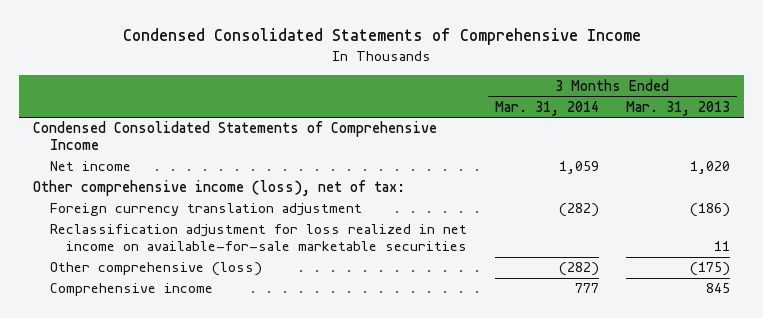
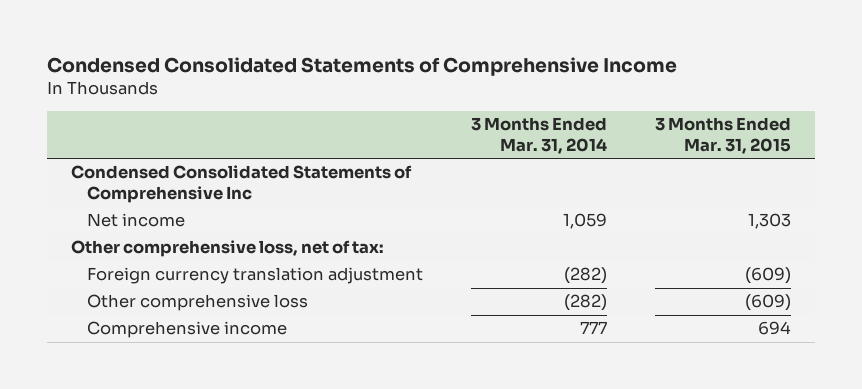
- | 3 Months Ended Mar. 31, 2014 | 3 Months Ended Mar. 31, 2013
+ | 3 Months Ended Mar. 31, 2014 | 3 Months Ended Mar. 31, 2015
- Condensed Consolidated Statements of Comprehensive Income
+ Condensed Consolidated Statements of Comprehensive Inc
- Other comprehensive income (loss), net of tax:
+ Other comprehensive loss, net of tax:
- Reclassification adjustment for loss realized in net income on available-for-sale marketable securities | | 11
- Other comprehensive (loss) | (282) | (175)
+ Other comprehensive loss | (282) | (609)

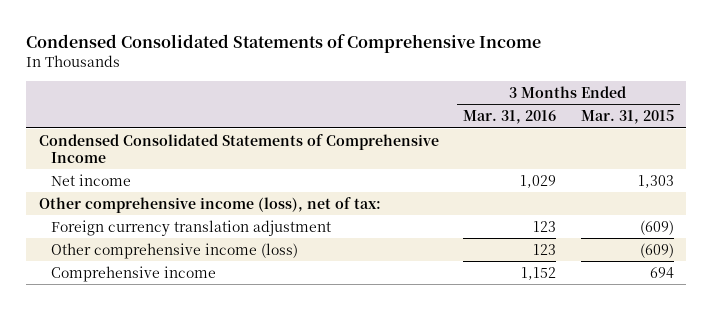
- | 3 Months Ended Mar. 31, 2014 | 3 Months Ended Mar. 31, 2015
+ | 3 Months Ended Mar. 31, 2016 | 3 Months Ended Mar. 31, 2015
- Condensed Consolidated Statements of Comprehensive Inc
+ Condensed Consolidated Statements of Comprehensive Income
- Other comprehensive loss, net of tax:
+ Other comprehensive income (loss), net of tax:
- Other comprehensive loss | (282) | (609)
+ Other comprehensive income (loss) | 123 | (609)

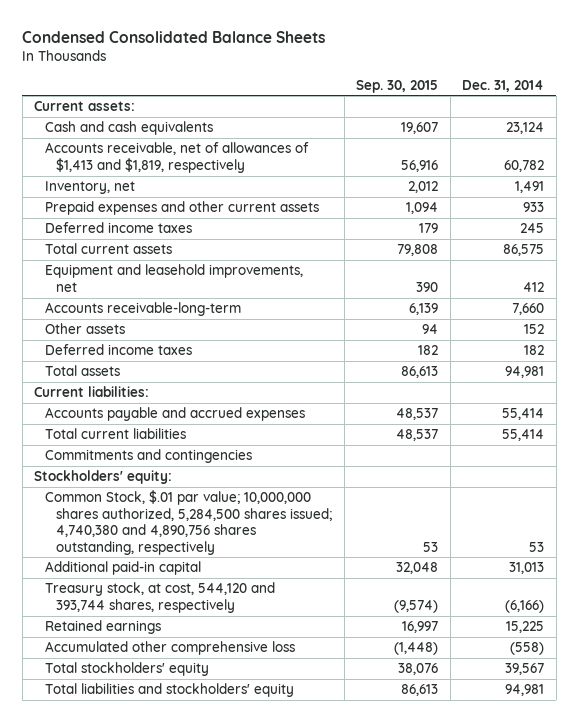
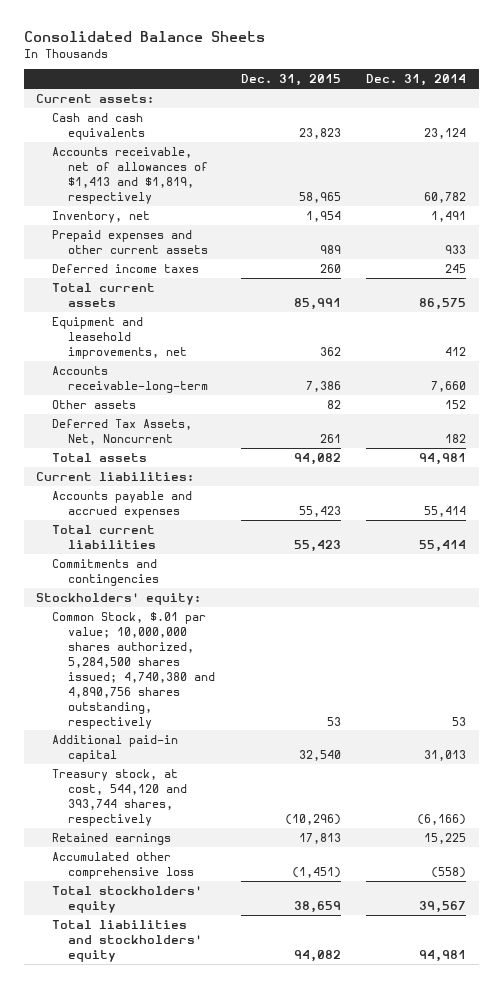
- Condensed Consolidated Balance Sheets
+ Consolidated Balance Sheets
- | Sep. 30, 2015 | Dec. 31, 2014
+ | Dec. 31, 2015 | Dec. 31, 2014
- Deferred income taxes | 182 | 182
+ Deferred Tax Assets, Net, Noncurrent | 261 | 182

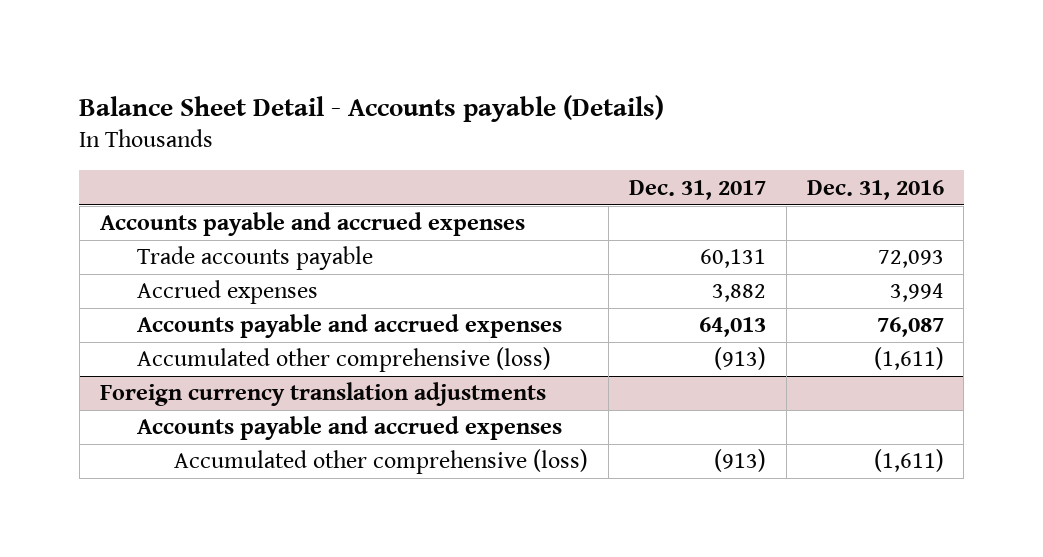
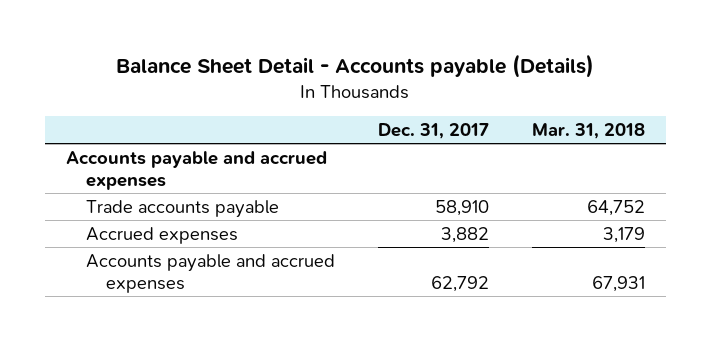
- | Dec. 31, 2017 | Dec. 31, 2016
+ | Dec. 31, 2017 | Mar. 31, 2018
- Trade accounts payable | 60,131 | 72,093
+ Trade accounts payable | 58,910 | 64,752
- Accounts payable and accrued expenses | 64,013 | 76,087
- Accumulated other comprehensive (loss) | (913) | (1,611)
- Foreign currency translation adjustments
- Accounts payable and accrued expenses
- Accumulated other comprehensive (loss) | (913) | (1,611)
+ Accounts payable and accrued expenses | 62,792 | 67,931

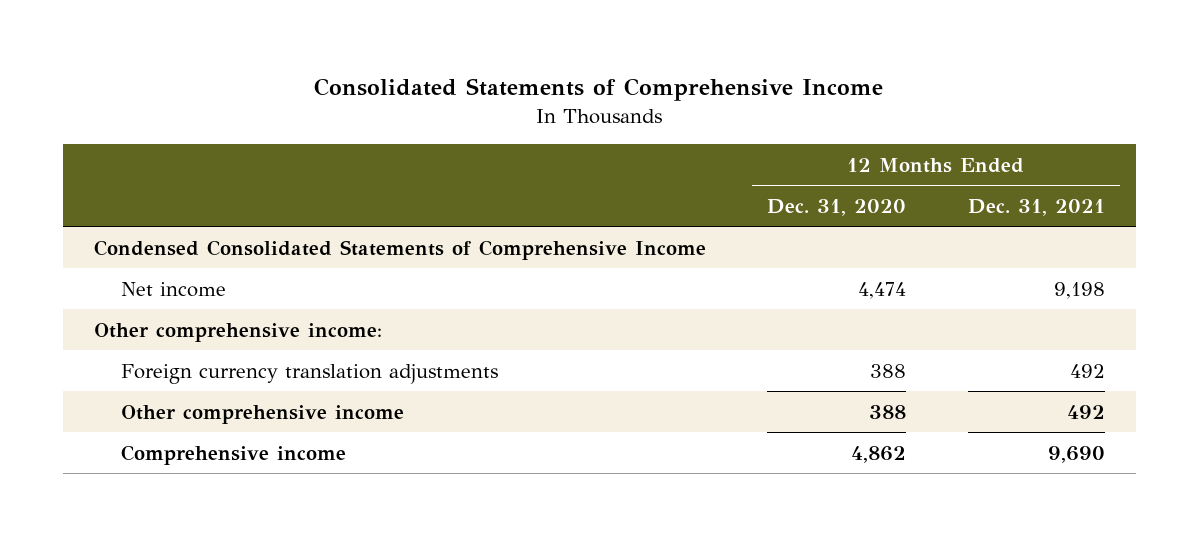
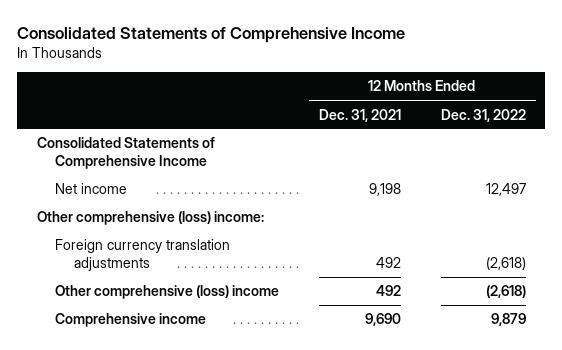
- | 12 Months Ended Dec. 31, 2020 | 12 Months Ended Dec. 31, 2021
+ | 12 Months Ended Dec. 31, 2021 | 12 Months Ended Dec. 31, 2022
- Condensed Consolidated Statements of Comprehensive Income
+ Consolidated Statements of Comprehensive Income
- Other comprehensive income:
+ Other comprehensive (loss) income:
- Other comprehensive income | 388 | 492
+ Other comprehensive (loss) income | 492 | (2,618)

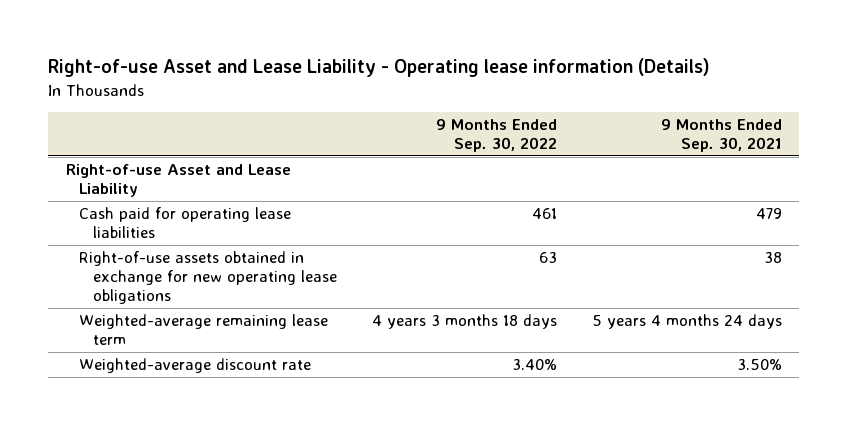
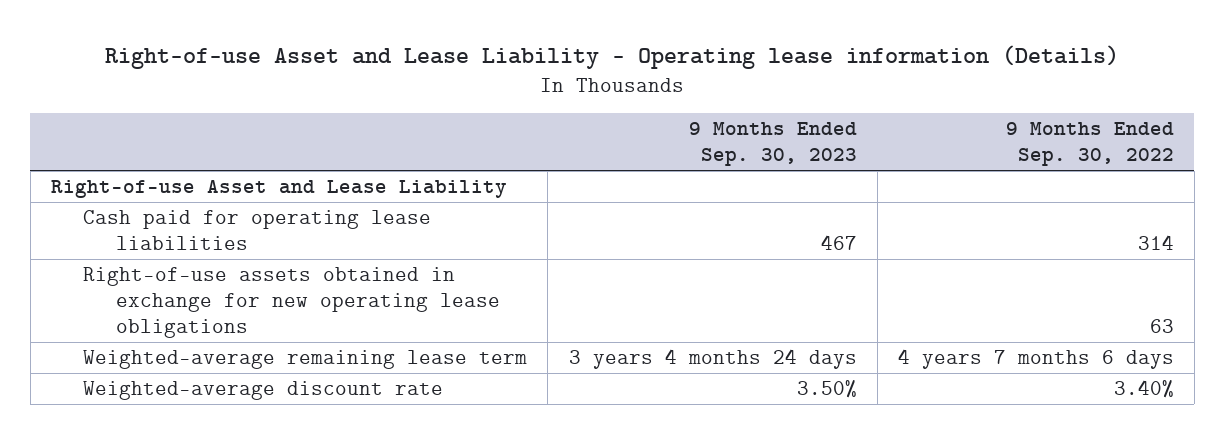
- | 9 Months Ended Sep. 30, 2022 | 9 Months Ended Sep. 30, 2021
+ | 9 Months Ended Sep. 30, 2023 | 9 Months Ended Sep. 30, 2022
- Cash paid for operating lease liabilities | 461 | 479
+ Cash paid for operating lease liabilities | 467 | 314
- Weighted-average remaining lease term | 4 years 3 months 18 days | 5 years 4 months 24 days
+ Weighted-average remaining lease term | 3 years 4 months 24 days | 4 years 7 months 6 days

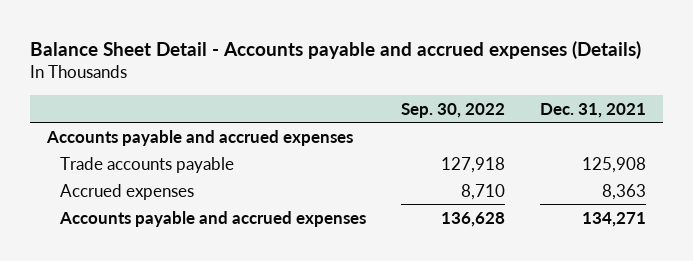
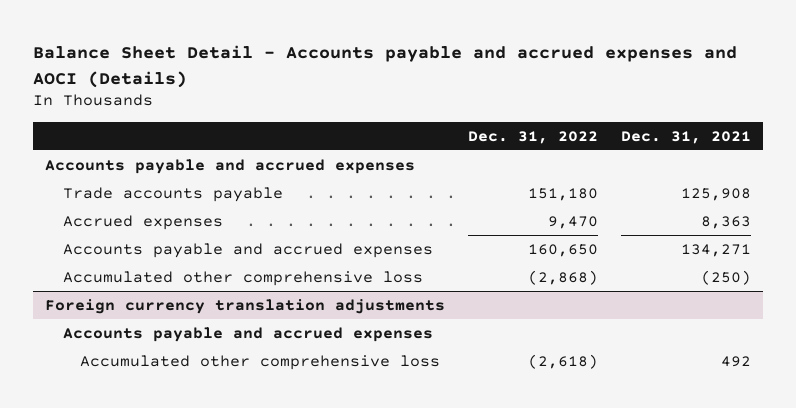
- Balance Sheet Detail - Accounts payable and accrued expenses (Details)
+ Balance Sheet Detail - Accounts payable and accrued expenses and AOCI (Details)
- | Sep. 30, 2022 | Dec. 31, 2021
+ | Dec. 31, 2022 | Dec. 31, 2021
+ Accumulated other comprehensive loss | (2,868) | (250)
+ Foreign currency translation adjustments
+ Accounts payable and accrued expenses
+ Accumulated other comprehensive loss | (2,618) | 492

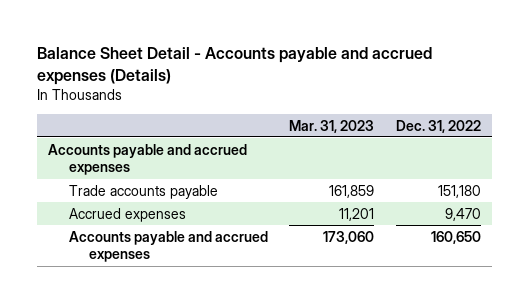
- Balance Sheet Detail - Accounts payable and accrued expenses and AOCI (Details)
+ Balance Sheet Detail - Accounts payable and accrued expenses (Details)
- | Dec. 31, 2022 | Dec. 31, 2021
+ | Mar. 31, 2023 | Dec. 31, 2022
- Accumulated other comprehensive loss | (2,868) | (250)
- Foreign currency translation adjustments
- Accounts payable and accrued expenses
- Accumulated other comprehensive loss | (2,618) | 492

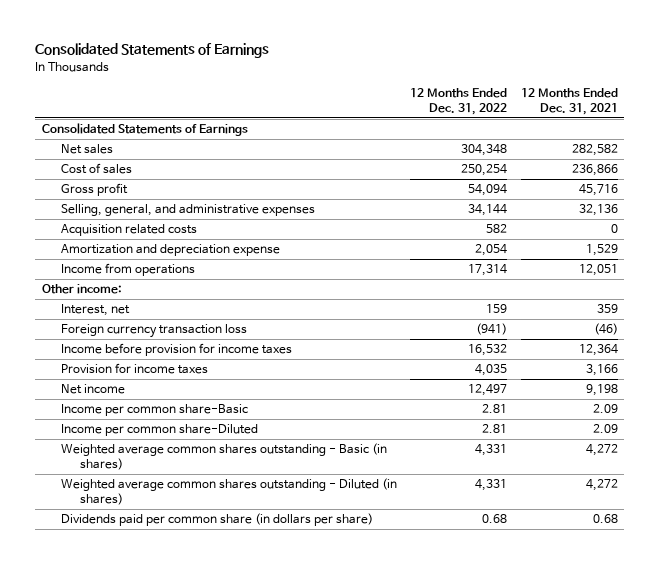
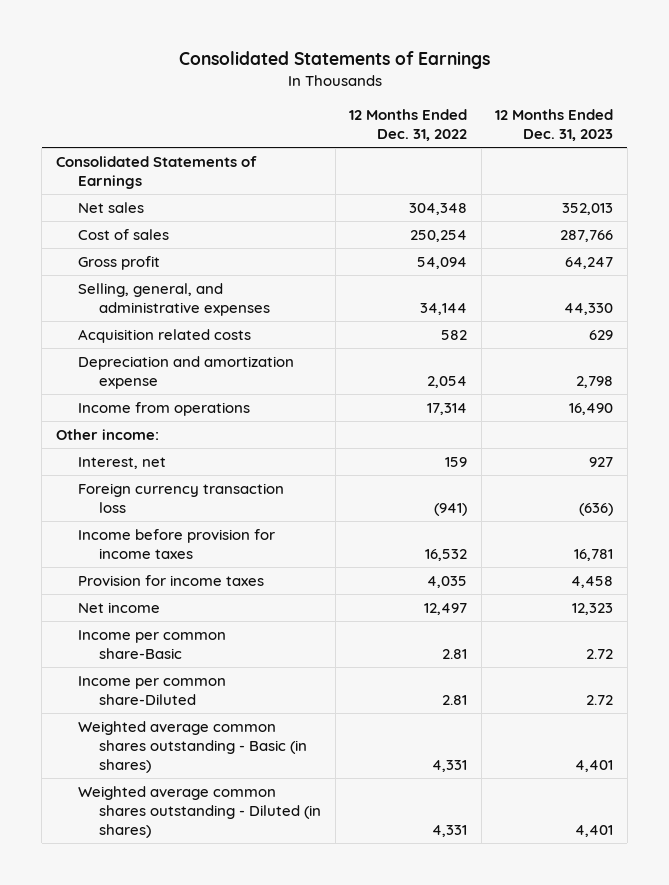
- | 12 Months Ended Dec. 31, 2022 | 12 Months Ended Dec. 31, 2021
+ | 12 Months Ended Dec. 31, 2022 | 12 Months Ended Dec. 31, 2023
- Amortization and depreciation expense | 2,054 | 1,529
+ Depreciation and amortization expense | 2,054 | 2,798
- Dividends paid per common share (in dollars per share) | 0.68 | 0.68

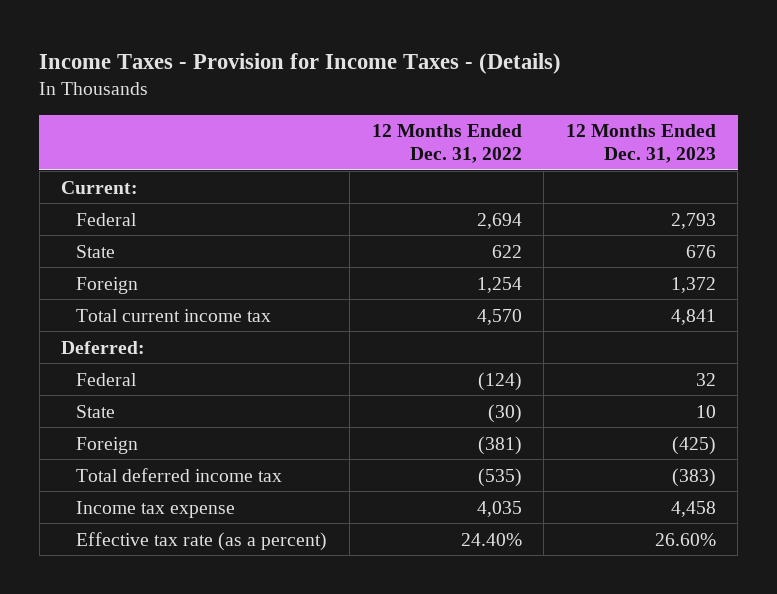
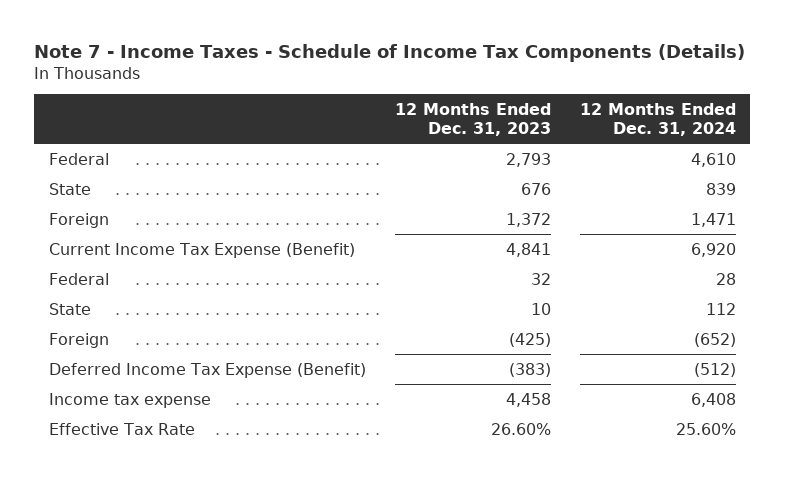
- Income Taxes - Provision for Income Taxes - (Details)
+ Note 7 - Income Taxes - Schedule of Income Tax Components (Details)
- | 12 Months Ended Dec. 31, 2022 | 12 Months Ended Dec. 31, 2023
+ | 12 Months Ended Dec. 31, 2023 | 12 Months Ended Dec. 31, 2024
- Current:
- Total current income tax | 4,570 | 4,841
- Deferred:
+ Current Income Tax Expense (Benefit) | 4,841 | 6,920
- Total deferred income tax | (535) | (383)
+ Deferred Income Tax Expense (Benefit) | (383) | (512)
- Effective tax rate (as a percent) | 24.40% | 26.60%
+ Effective Tax Rate | 26.60% | 25.60%

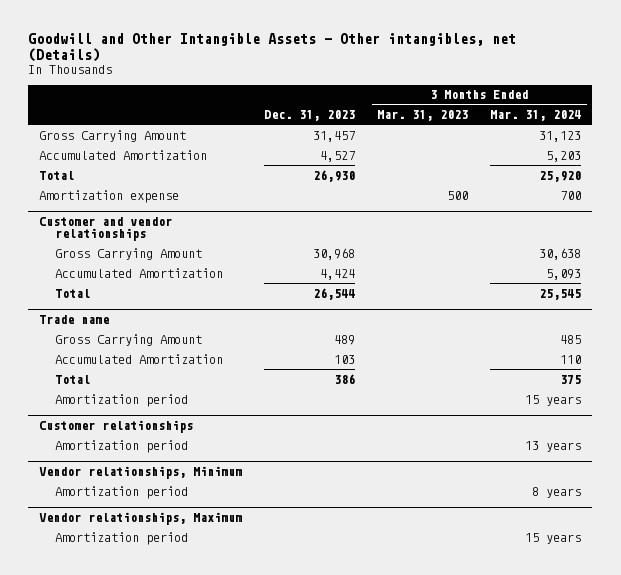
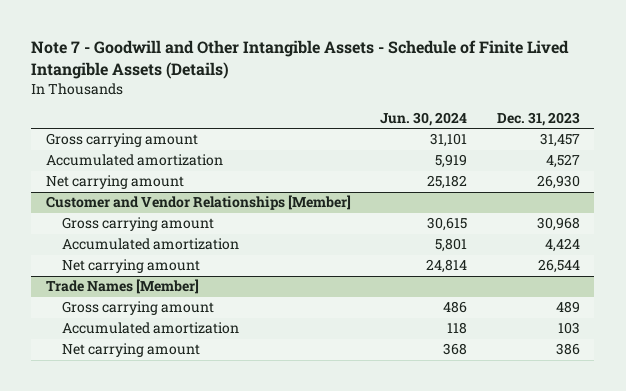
- Goodwill and Other Intangible Assets - Other intangibles, net (Details)
+ Note 7 - Goodwill and Other Intangible Assets - Schedule of Finite Lived Intangible Assets (Details)
- | Dec. 31, 2023 | 3 Months Ended Mar. 31, 2023 | 3 Months Ended Mar. 31, 2024
+ | Jun. 30, 2024 | Dec. 31, 2023
- Gross Carrying Amount | 31,457 | | 31,123
- Accumulated Amortization | 4,527 | | 5,203
- Total | 26,930 | | 25,920
- Amortization expense | | 500 | 700
- Customer and vendor relationships
- Gross Carrying Amount | 30,968 | | 30,638
- Accumulated Amortization | 4,424 | | 5,093
- Total | 26,544 | | 25,545
- Trade name
- Gross Carrying Amount | 489 | | 485
- Accumulated Amortization | 103 | | 110
- Total | 386 | | 375
- Amortization period | | | 15 years
- Customer relationships
- Amortization period | | | 13 years
- Vendor relationships, Minimum
- Amortization period | | | 8 years
- Vendor relationships, Maximum
- Amortization period | | | 15 years
+ Gross carrying amount | 31,101 | 31,457
+ Accumulated amortization | 5,919 | 4,527
+ Net carrying amount | 25,182 | 26,930
+ Customer and Vendor Relationships [Member]
+ Gross carrying amount | 30,615 | 30,968
+ Accumulated amortization | 5,801 | 4,424
+ Net carrying amount | 24,814 | 26,544
+ Trade Names [Member]
+ Gross carrying amount | 486 | 489
+ Accumulated amortization | 118 | 103
+ Net carrying amount | 368 | 386

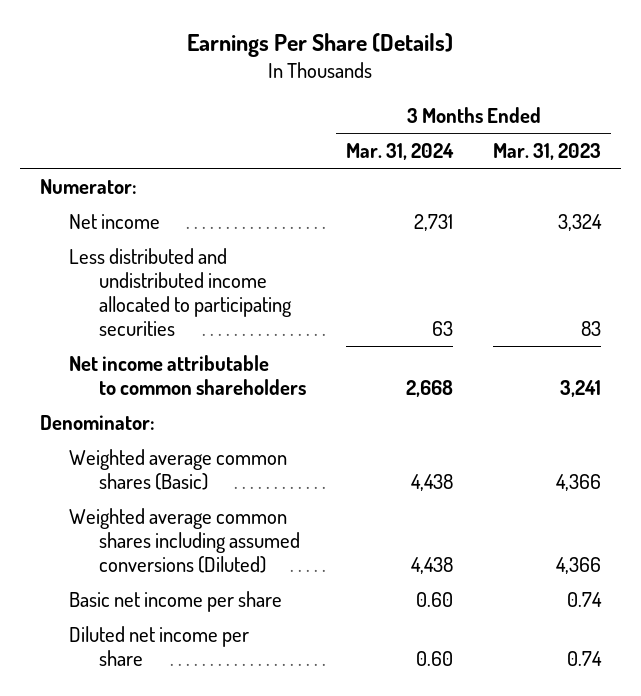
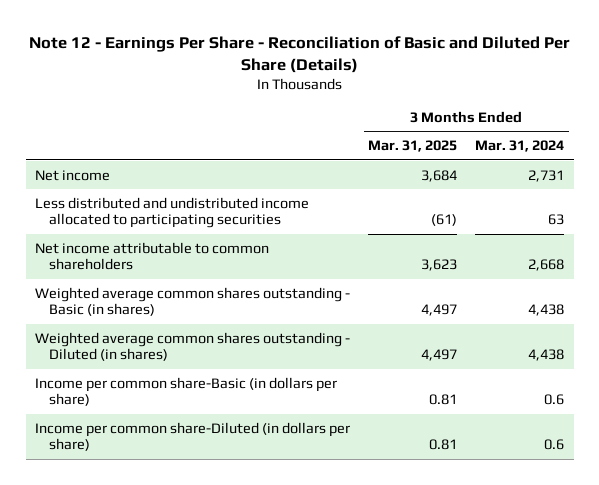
- Earnings Per Share (Details)
+ Note 12 - Earnings Per Share - Reconciliation of Basic and Diluted Per Share (Details)
- | 3 Months Ended Mar. 31, 2024 | 3 Months Ended Mar. 31, 2023
+ | 3 Months Ended Mar. 31, 2025 | 3 Months Ended Mar. 31, 2024
- Numerator:
- Denominator:
- Weighted average common shares (Basic) | 4,438 | 4,366
- Weighted average common shares including assumed conversions (Diluted) | 4,438 | 4,366
- Basic net income per share | 0.60 | 0.74
- Diluted net income per share | 0.60 | 0.74
+ Weighted average common shares outstanding - Basic (in shares) | 4,497 | 4,438
+ Weighted average common shares outstanding - Diluted (in shares) | 4,497 | 4,438
+ Income per common share-Basic (in dollars per share) | 0.81 | 0.6
+ Income per common share-Diluted (in dollars per share) | 0.81 | 0.6

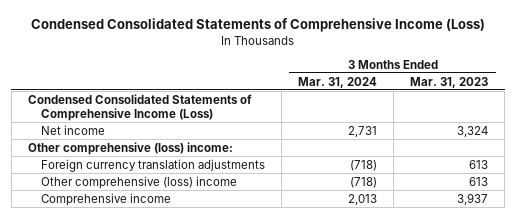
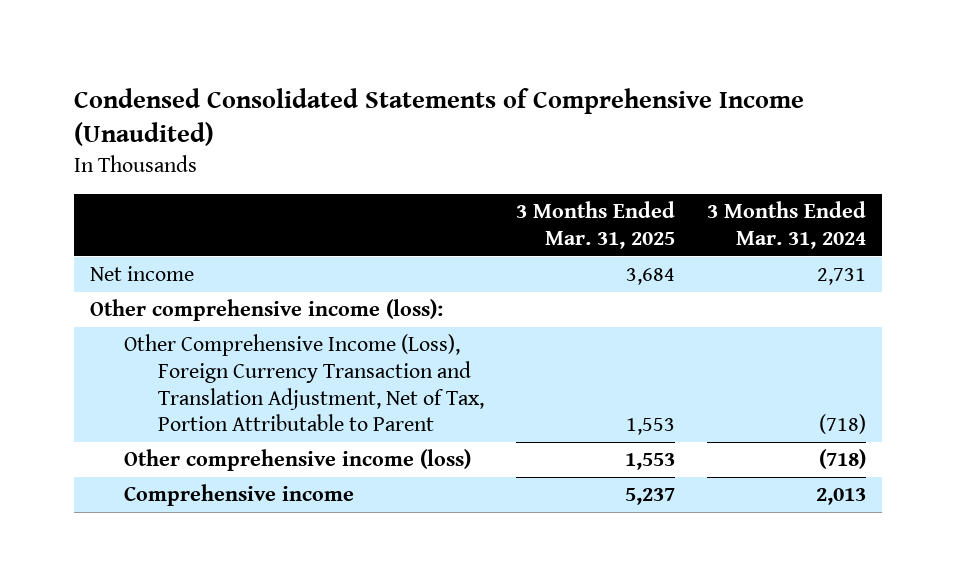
- Condensed Consolidated Statements of Comprehensive Income (Loss)
+ Condensed Consolidated Statements of Comprehensive Income (Unaudited)
- | 3 Months Ended Mar. 31, 2024 | 3 Months Ended Mar. 31, 2023
+ | 3 Months Ended Mar. 31, 2025 | 3 Months Ended Mar. 31, 2024
- Condensed Consolidated Statements of Comprehensive Income (Loss)
- Other comprehensive (loss) income:
- Foreign currency translation adjustments | (718) | 613
- Other comprehensive (loss) income | (718) | 613
+ Other comprehensive income (loss):
+ Other Comprehensive Income (Loss), Foreign Currency Transaction and Translation Adjustment, Net of Tax, Portion Attributable to Parent | 1,553 | (718)
+ Other comprehensive income (loss) | 1,553 | (718)

